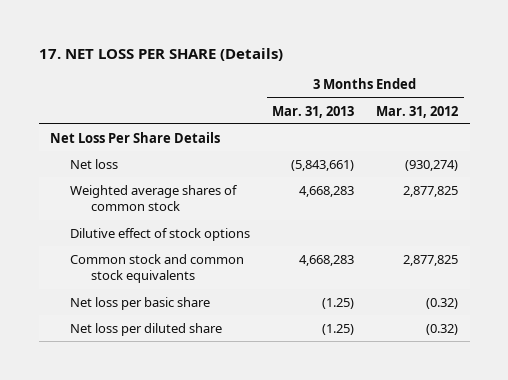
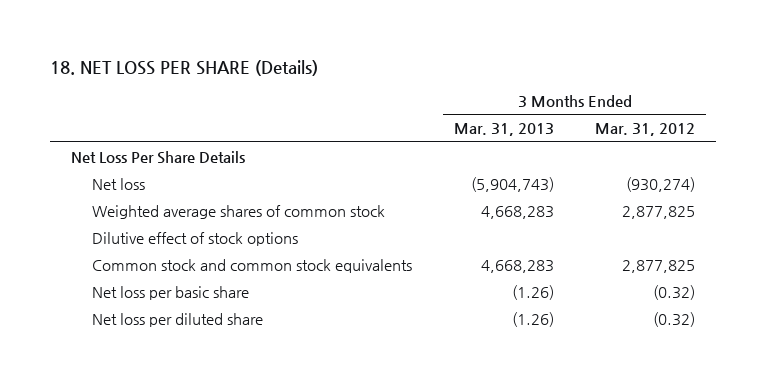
- 17. NET LOSS PER SHARE (Details)
+ 18. NET LOSS PER SHARE (Details)
- Net loss | (5,843,661) | (930,274)
+ Net loss | (5,904,743) | (930,274)
- Net loss per basic share | (1.25) | (0.32)
- Net loss per diluted share | (1.25) | (0.32)
+ Net loss per basic share | (1.26) | (0.32)
+ Net loss per diluted share | (1.26) | (0.32)

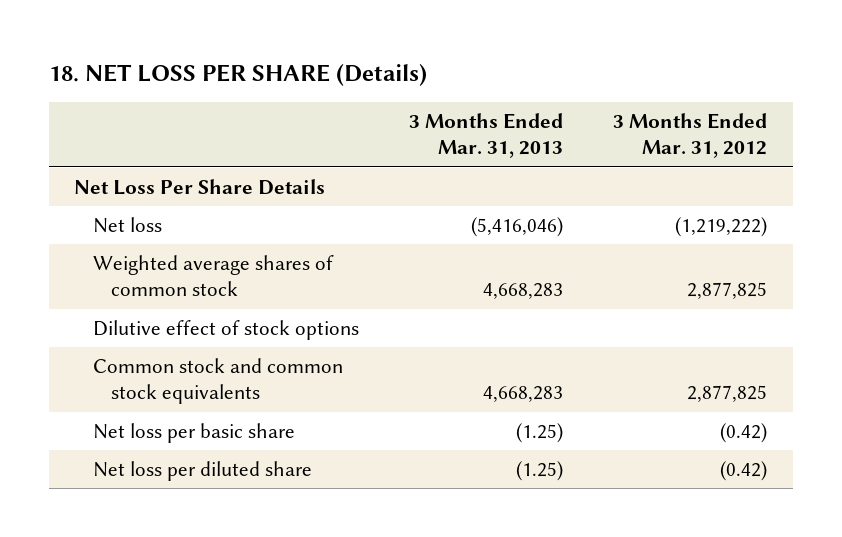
- Net loss | (5,904,743) | (930,274)
+ Net loss | (5,416,046) | (1,219,222)
- Net loss per basic share | (1.26) | (0.32)
- Net loss per diluted share | (1.26) | (0.32)
+ Net loss per basic share | (1.25) | (0.42)
+ Net loss per diluted share | (1.25) | (0.42)

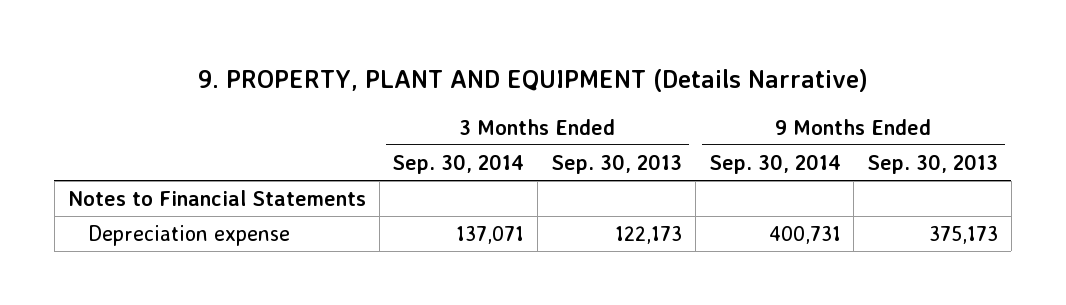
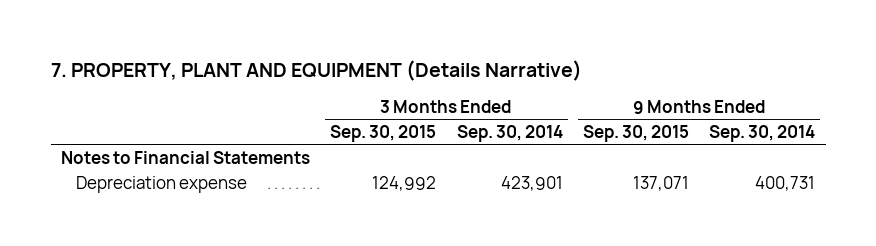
- 9. PROPERTY, PLANT AND EQUIPMENT (Details Narrative)
+ 7. PROPERTY, PLANT AND EQUIPMENT (Details Narrative)
- | 3 Months Ended Sep. 30, 2014 | 3 Months Ended Sep. 30, 2013 | 9 Months Ended Sep. 30, 2014 | 9 Months Ended Sep. 30, 2013
+ | 3 Months Ended Sep. 30, 2015 | 3 Months Ended Sep. 30, 2014 | 9 Months Ended Sep. 30, 2015 | 9 Months Ended Sep. 30, 2014
- Depreciation expense | 137,071 | 122,173 | 400,731 | 375,173
+ Depreciation expense | 124,992 | 423,901 | 137,071 | 400,731

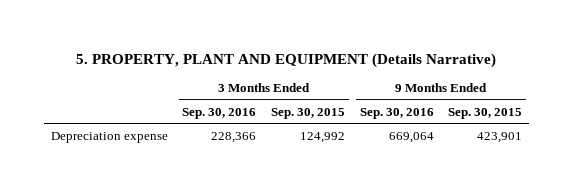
- 7. PROPERTY, PLANT AND EQUIPMENT (Details Narrative)
+ 5. PROPERTY, PLANT AND EQUIPMENT (Details Narrative)
- | 3 Months Ended Sep. 30, 2015 | 3 Months Ended Sep. 30, 2014 | 9 Months Ended Sep. 30, 2015 | 9 Months Ended Sep. 30, 2014
+ | 3 Months Ended Sep. 30, 2016 | 3 Months Ended Sep. 30, 2015 | 9 Months Ended Sep. 30, 2016 | 9 Months Ended Sep. 30, 2015
- Notes to Financial Statements
- Depreciation expense | 124,992 | 423,901 | 137,071 | 400,731
+ Depreciation expense | 228,366 | 124,992 | 669,064 | 423,901

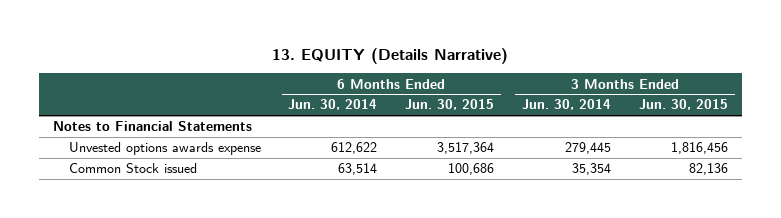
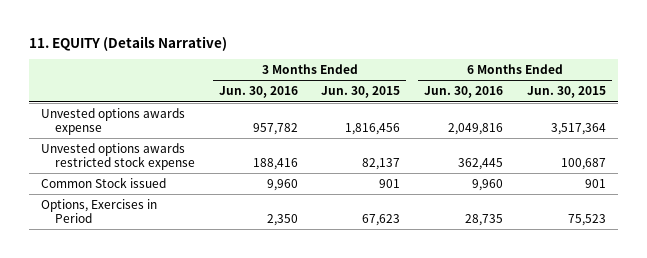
- 13. EQUITY (Details Narrative)
+ 11. EQUITY (Details Narrative)
- | 6 Months Ended Jun. 30, 2014 | 6 Months Ended Jun. 30, 2015 | 3 Months Ended Jun. 30, 2014 | 3 Months Ended Jun. 30, 2015
+ | 3 Months Ended Jun. 30, 2016 | 3 Months Ended Jun. 30, 2015 | 6 Months Ended Jun. 30, 2016 | 6 Months Ended Jun. 30, 2015
- Notes to Financial Statements
- Common Stock issued | 63,514 | 100,686 | 35,354 | 82,136
+ Unvested options awards restricted stock expense | 188,416 | 82,137 | 362,445 | 100,687
+ Common Stock issued | 9,960 | 901 | 9,960 | 901
+ Options, Exercises in Period | 2,350 | 67,623 | 28,735 | 75,523

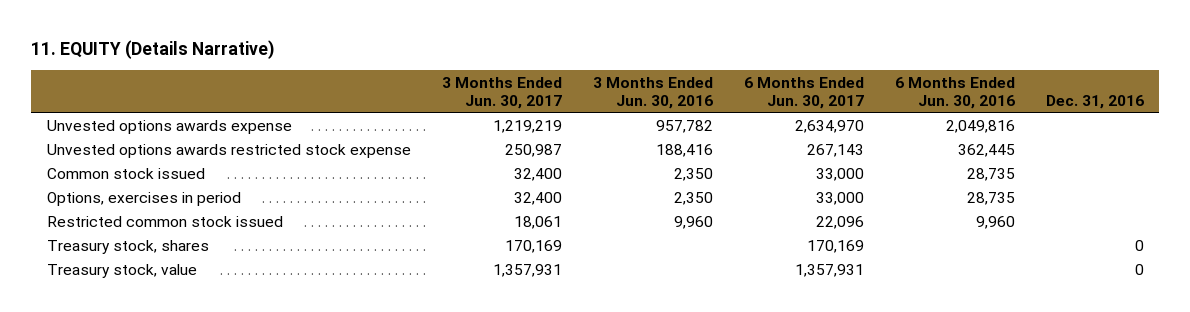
- | 3 Months Ended Jun. 30, 2016 | 3 Months Ended Jun. 30, 2015 | 6 Months Ended Jun. 30, 2016 | 6 Months Ended Jun. 30, 2015
+ | 3 Months Ended Jun. 30, 2017 | 3 Months Ended Jun. 30, 2016 | 6 Months Ended Jun. 30, 2017 | 6 Months Ended Jun. 30, 2016 | Dec. 31, 2016
- Common Stock issued | 9,960 | 901 | 9,960 | 901
- Options, Exercises in Period | 2,350 | 67,623 | 28,735 | 75,523
+ Common stock issued | 32,400 | 2,350 | 33,000 | 28,735 |
+ Options, exercises in period | 32,400 | 2,350 | 33,000 | 28,735 |
+ Restricted common stock issued | 18,061 | 9,960 | 22,096 | 9,960 |
+ Treasury stock, shares | 170,169 | | 170,169 | | 0
+ Treasury stock, value | 1,357,931 | | 1,357,931 | | 0

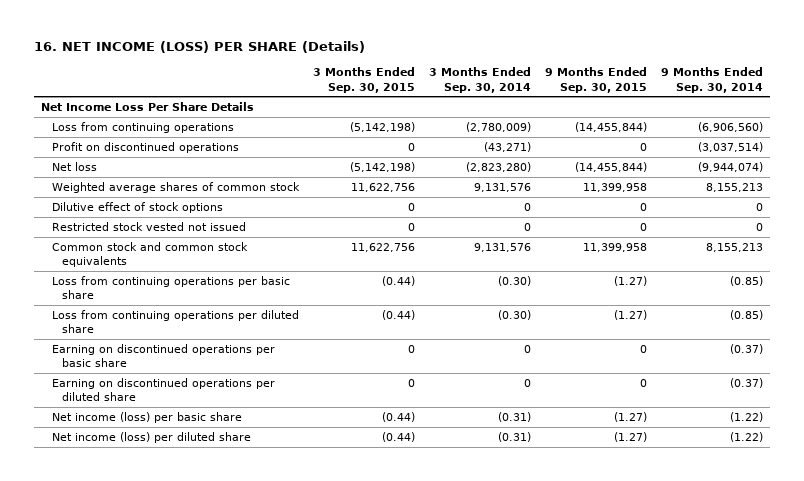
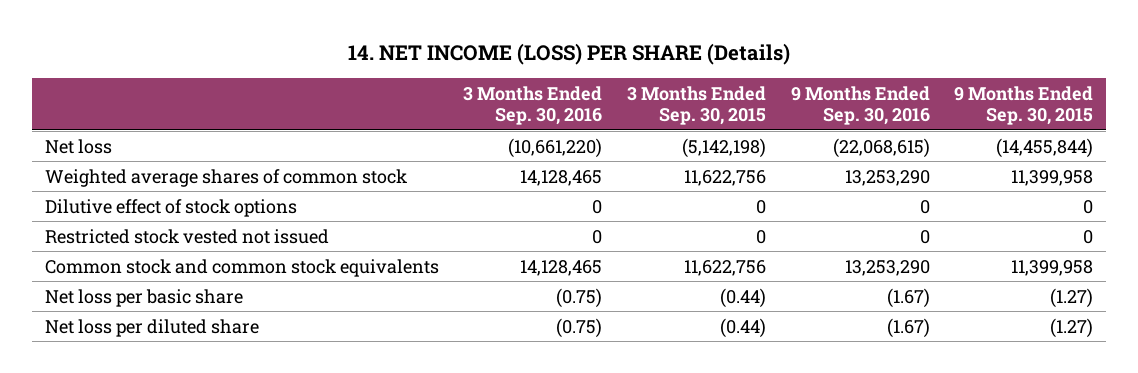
- 16. NET INCOME (LOSS) PER SHARE (Details)
+ 14. NET INCOME (LOSS) PER SHARE (Details)
- | 3 Months Ended Sep. 30, 2015 | 3 Months Ended Sep. 30, 2014 | 9 Months Ended Sep. 30, 2015 | 9 Months Ended Sep. 30, 2014
+ | 3 Months Ended Sep. 30, 2016 | 3 Months Ended Sep. 30, 2015 | 9 Months Ended Sep. 30, 2016 | 9 Months Ended Sep. 30, 2015
- Net Income Loss Per Share Details
- Loss from continuing operations | (5,142,198) | (2,780,009) | (14,455,844) | (6,906,560)
- Profit on discontinued operations | 0 | (43,271) | 0 | (3,037,514)
- Loss from continuing operations per basic share | (0.44) | (0.30) | (1.27) | (0.85)
- Loss from continuing operations per diluted share | (0.44) | (0.30) | (1.27) | (0.85)
- Earning on discontinued operations per basic share | 0 | 0 | 0 | (0.37)
- Earning on discontinued operations per diluted share | 0 | 0 | 0 | (0.37)
- Net income (loss) per basic share | (0.44) | (0.31) | (1.27) | (1.22)
- Net income (loss) per diluted share | (0.44) | (0.31) | (1.27) | (1.22)
+ Net loss per basic share | (0.75) | (0.44) | (1.67) | (1.27)
+ Net loss per diluted share | (0.75) | (0.44) | (1.67) | (1.27)

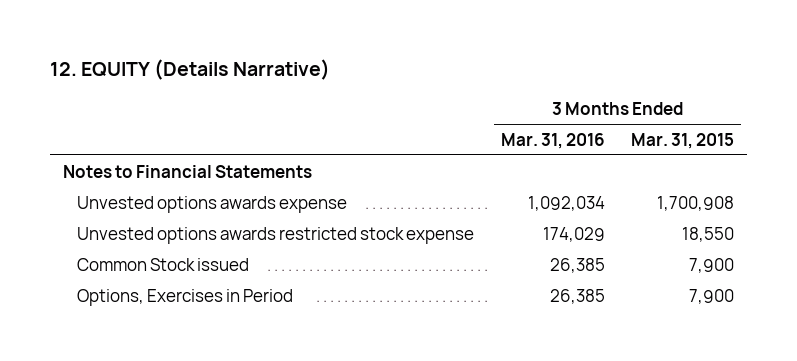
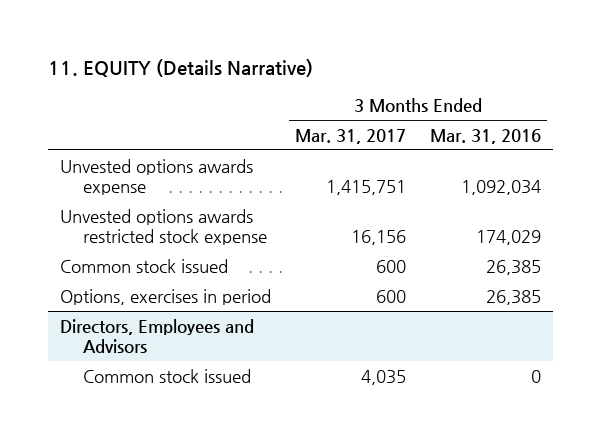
- 12. EQUITY (Details Narrative)
+ 11. EQUITY (Details Narrative)
- | 3 Months Ended Mar. 31, 2016 | 3 Months Ended Mar. 31, 2015
+ | 3 Months Ended Mar. 31, 2017 | 3 Months Ended Mar. 31, 2016
- Notes to Financial Statements
- Common Stock issued | 26,385 | 7,900
- Options, Exercises in Period | 26,385 | 7,900
+ Common stock issued | 600 | 26,385
+ Options, exercises in period | 600 | 26,385
+ Directors, Employees and Advisors
+ Common stock issued | 4,035 | 0

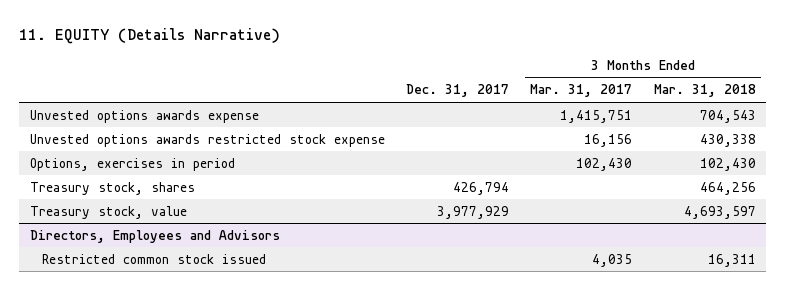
- | 3 Months Ended Mar. 31, 2017 | 3 Months Ended Mar. 31, 2016
+ | Dec. 31, 2017 | 3 Months Ended Mar. 31, 2017 | 3 Months Ended Mar. 31, 2018
- Common stock issued | 600 | 26,385
- Options, exercises in period | 600 | 26,385
+ Options, exercises in period | | 102,430 | 102,430
+ Treasury stock, shares | 426,794 | | 464,256
+ Treasury stock, value | 3,977,929 | | 4,693,597
@ Directors, Employees and Advisors
- Common stock issued | 4,035 | 0
+ Restricted common stock issued | | 4,035 | 16,311

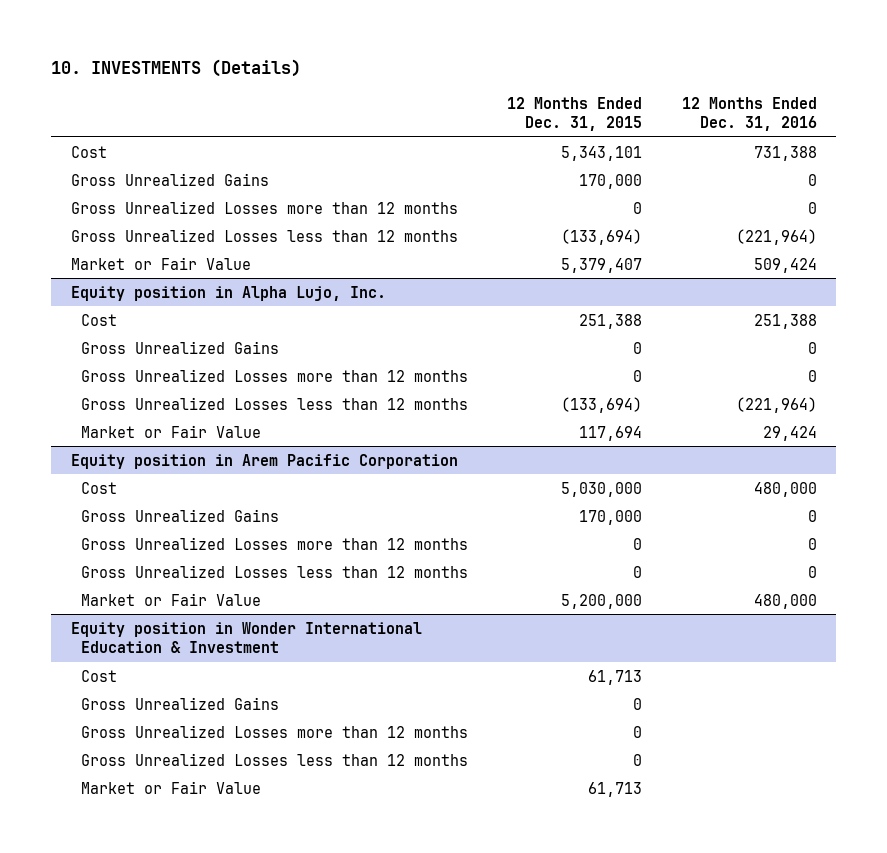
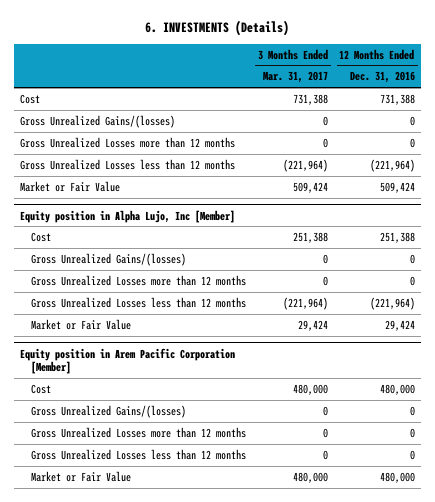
- 10. INVESTMENTS (Details)
+ 6. INVESTMENTS (Details)
- | 12 Months Ended Dec. 31, 2015 | 12 Months Ended Dec. 31, 2016
+ | 3 Months Ended Mar. 31, 2017 | 12 Months Ended Dec. 31, 2016
- Gross Unrealized Gains | 170,000 | 0
+ Gross Unrealized Gains/(losses) | 0 | 0
- Equity position in Alpha Lujo, Inc.
+ Equity position in Alpha Lujo, Inc [Member]
- Gross Unrealized Gains | 0 | 0
+ Gross Unrealized Gains/(losses) | 0 | 0
- Equity position in Arem Pacific Corporation
+ Equity position in Arem Pacific Corporation [Member]
- Gross Unrealized Gains | 170,000 | 0
+ Gross Unrealized Gains/(losses) | 0 | 0
- Equity position in Wonder International Education & Investment
- Cost | 61,713 |
- Gross Unrealized Gains | 0 |
- Gross Unrealized Losses more than 12 months | 0 |
- Gross Unrealized Losses less than 12 months | 0 |
- Market or Fair Value | 61,713 |

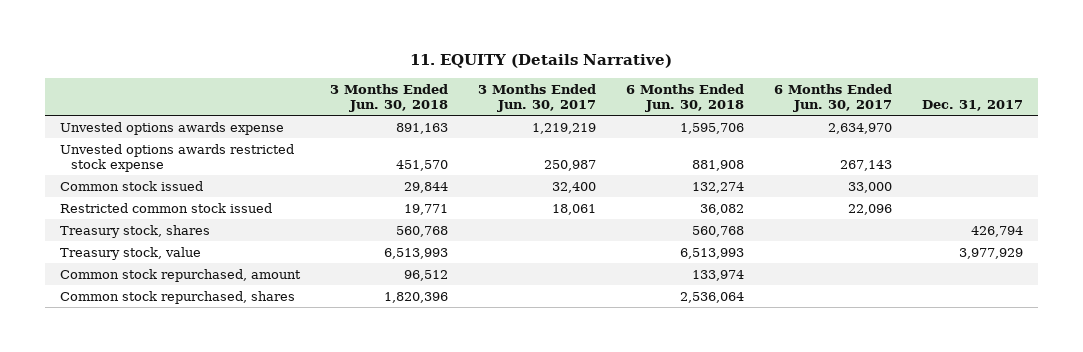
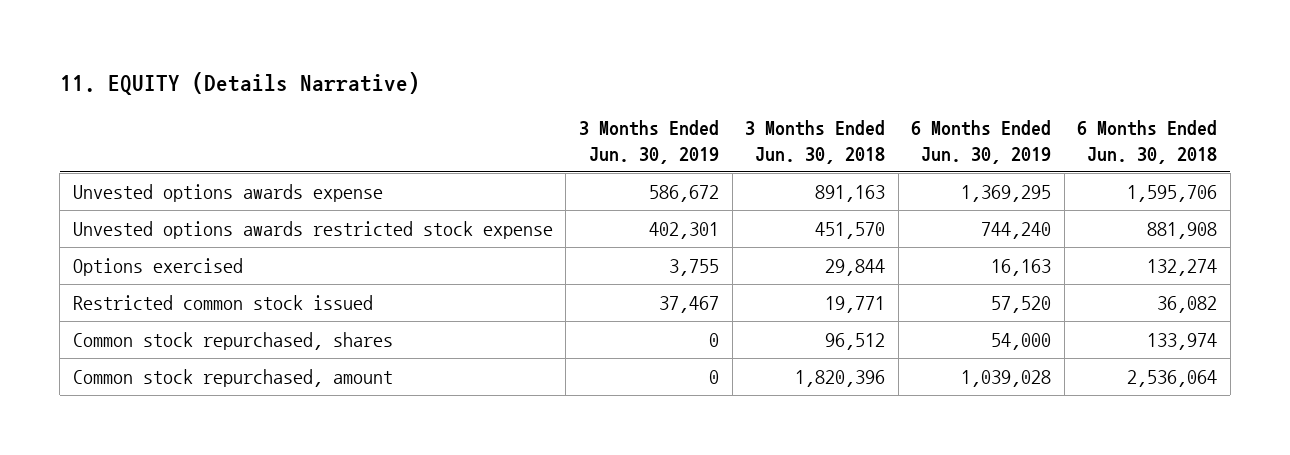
- | 3 Months Ended Jun. 30, 2018 | 3 Months Ended Jun. 30, 2017 | 6 Months Ended Jun. 30, 2018 | 6 Months Ended Jun. 30, 2017 | Dec. 31, 2017
+ | 3 Months Ended Jun. 30, 2019 | 3 Months Ended Jun. 30, 2018 | 6 Months Ended Jun. 30, 2019 | 6 Months Ended Jun. 30, 2018
- Common stock issued | 29,844 | 32,400 | 132,274 | 33,000 |
+ Options exercised | 3,755 | 29,844 | 16,163 | 132,274
- Treasury stock, shares | 560,768 | | 560,768 | | 426,794
- Treasury stock, value | 6,513,993 | | 6,513,993 | | 3,977,929
- Common stock repurchased, amount | 96,512 | | 133,974 | |
- Common stock repurchased, shares | 1,820,396 | | 2,536,064 | |
+ Common stock repurchased, shares | 0 | 96,512 | 54,000 | 133,974
+ Common stock repurchased, amount | 0 | 1,820,396 | 1,039,028 | 2,536,064

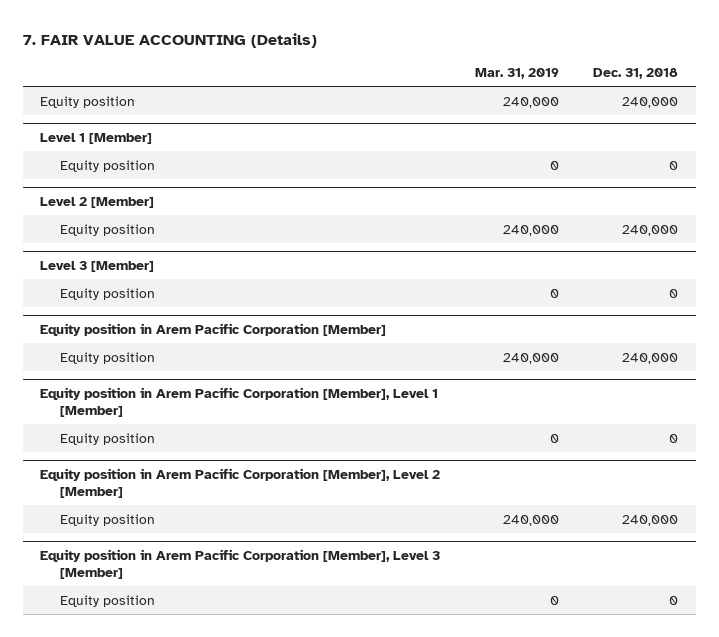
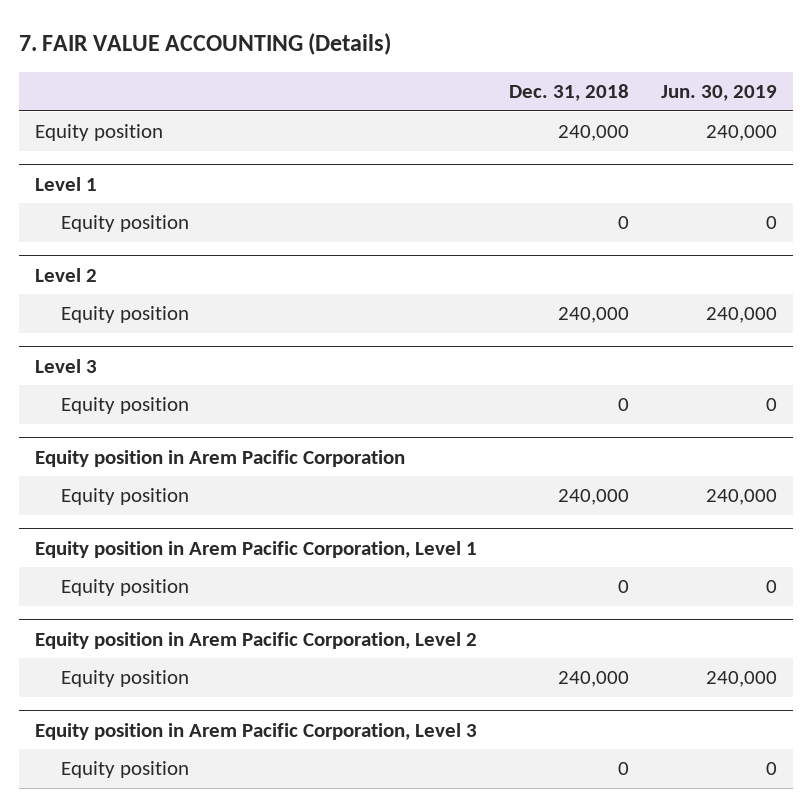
- | Mar. 31, 2019 | Dec. 31, 2018
+ | Dec. 31, 2018 | Jun. 30, 2019
- Level 1 [Member]
+ Level 1
- Level 2 [Member]
+ Level 2
- Level 3 [Member]
+ Level 3
- Equity position in Arem Pacific Corporation [Member]
+ Equity position in Arem Pacific Corporation
- Equity position in Arem Pacific Corporation [Member], Level 1 [Member]
+ Equity position in Arem Pacific Corporation, Level 1
- Equity position in Arem Pacific Corporation [Member], Level 2 [Member]
+ Equity position in Arem Pacific Corporation, Level 2
- Equity position in Arem Pacific Corporation [Member], Level 3 [Member]
+ Equity position in Arem Pacific Corporation, Level 3

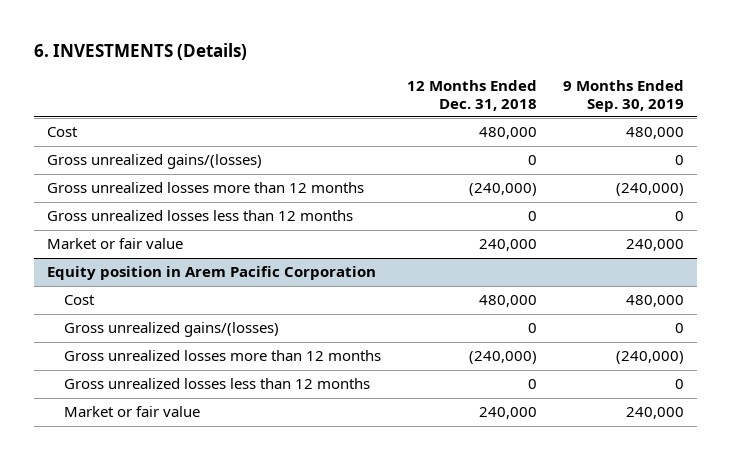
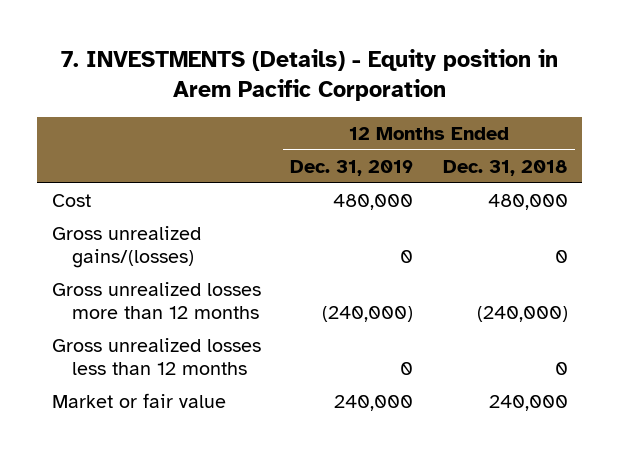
- 6. INVESTMENTS (Details)
+ 7. INVESTMENTS (Details) - Equity position in Arem Pacific Corporation
- | 12 Months Ended Dec. 31, 2018 | 9 Months Ended Sep. 30, 2019
+ | 12 Months Ended Dec. 31, 2019 | 12 Months Ended Dec. 31, 2018
- Equity position in Arem Pacific Corporation
- Cost | 480,000 | 480,000
- Gross unrealized gains/(losses) | 0 | 0
- Gross unrealized losses more than 12 months | (240,000) | (240,000)
- Gross unrealized losses less than 12 months | 0 | 0
- Market or fair value | 240,000 | 240,000

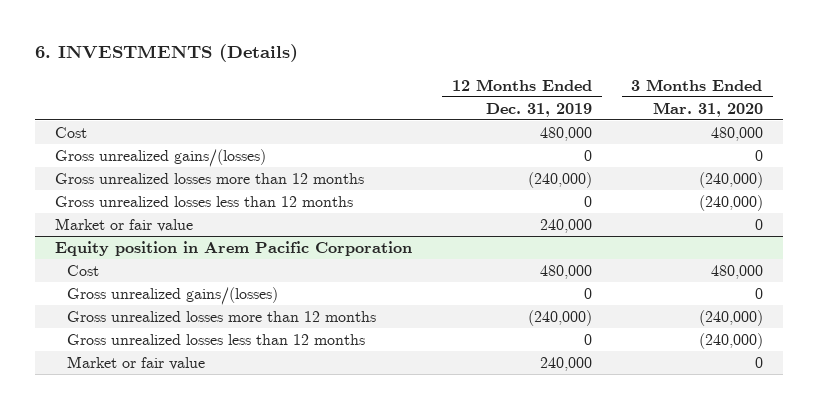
- 7. INVESTMENTS (Details) - Equity position in Arem Pacific Corporation
+ 6. INVESTMENTS (Details)
- | 12 Months Ended Dec. 31, 2019 | 12 Months Ended Dec. 31, 2018
+ | 12 Months Ended Dec. 31, 2019 | 3 Months Ended Mar. 31, 2020
+ Equity position in Arem Pacific Corporation
+ Cost | 480,000 | 480,000
+ Gross unrealized gains/(losses) | 0 | 0
+ Gross unrealized losses more than 12 months | (240,000) | (240,000)
+ Gross unrealized losses less than 12 months | 0 | (240,000)
+ Market or fair value | 240,000 | 0

